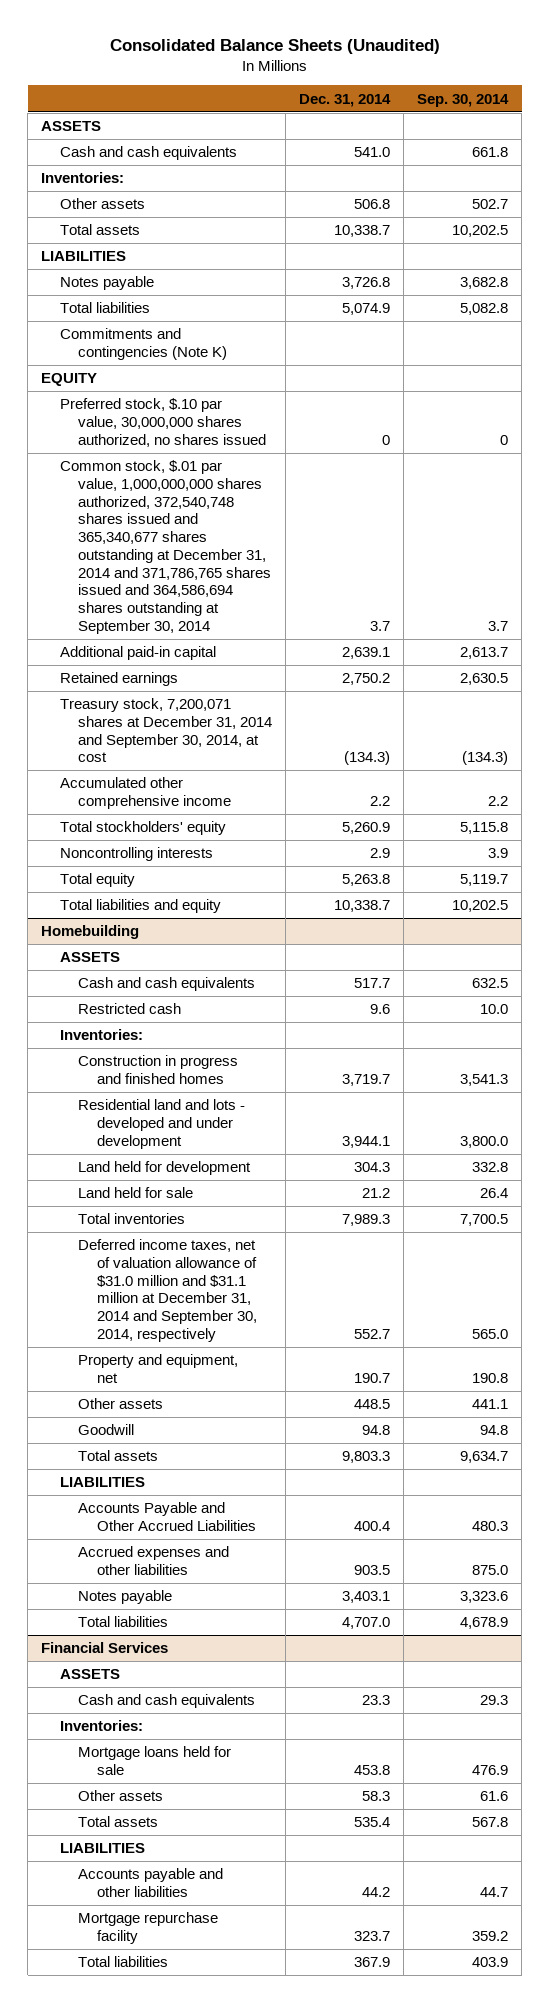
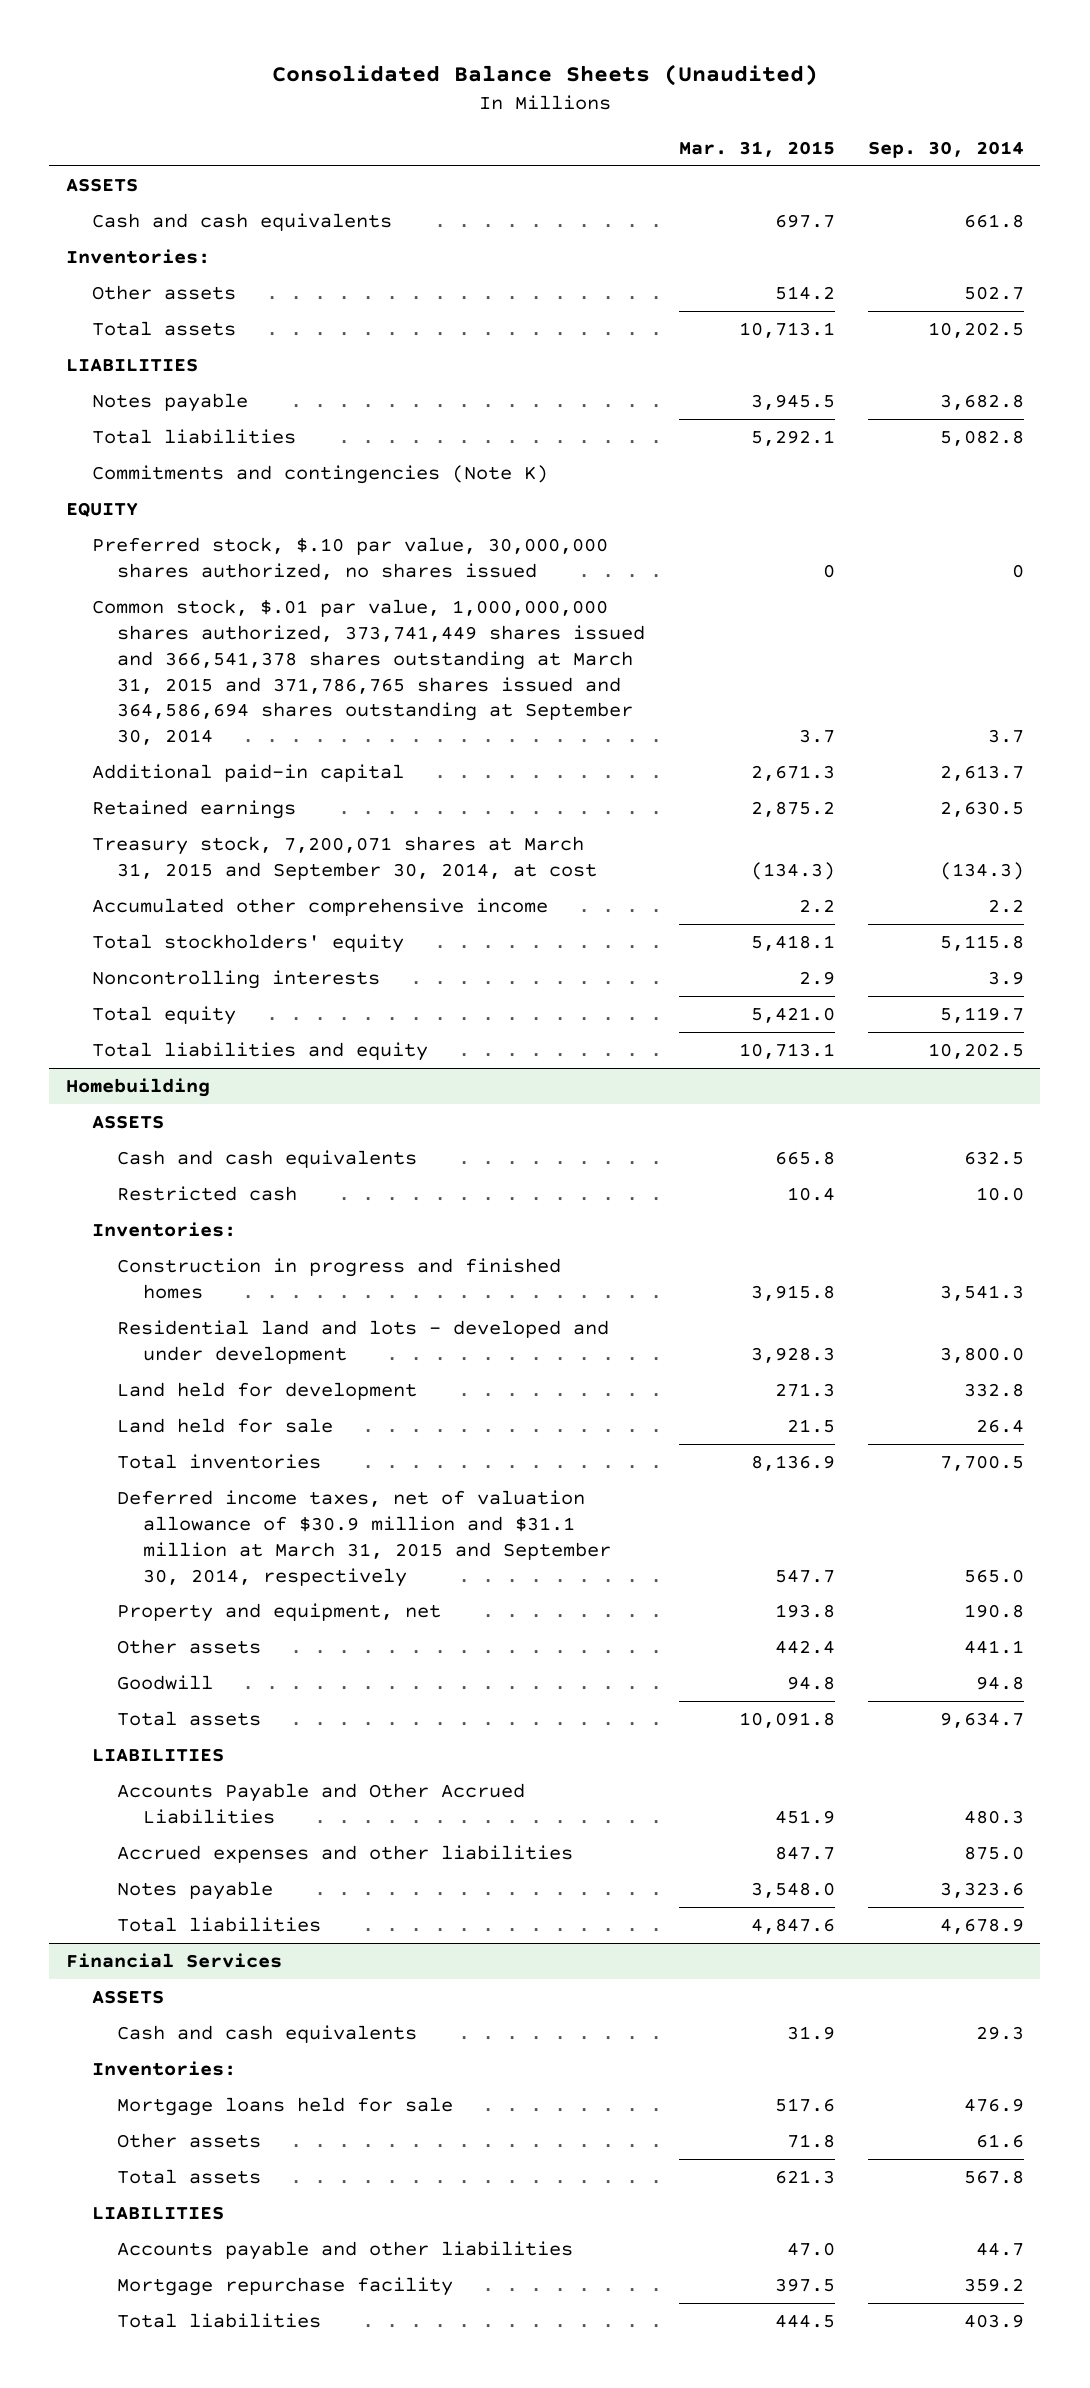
- | Dec. 31, 2014 | Sep. 30, 2014
+ | Mar. 31, 2015 | Sep. 30, 2014
- Common stock, $.01 par value, 1,000,000,000 shares authorized, 372,540,748 shares issued and 365,340,677 shares outstanding at December 31, 2014 and 371,786,765 shares issued and 364,586,694 shares outstanding at September 30, 2014 | 3.7 | 3.7
+ Common stock, $.01 par value, 1,000,000,000 shares authorized, 373,741,449 shares issued and 366,541,378 shares outstanding at March 31, 2015 and 371,786,765 shares issued and 364,586,694 shares outstanding at September 30, 2014 | 3.7 | 3.7
- Treasury stock, 7,200,071 shares at December 31, 2014 and September 30, 2014, at cost | (134.3) | (134.3)
+ Treasury stock, 7,200,071 shares at March 31, 2015 and September 30, 2014, at cost | (134.3) | (134.3)
@ Homebuilding
- Deferred income taxes, net of valuation allowance of $31.0 million and $31.1 million at December 31, 2014 and September 30, 2014, respectively | 552.7 | 565.0
+ Deferred income taxes, net of valuation allowance of $30.9 million and $31.1 million at March 31, 2015 and September 30, 2014, respectively | 547.7 | 565.0

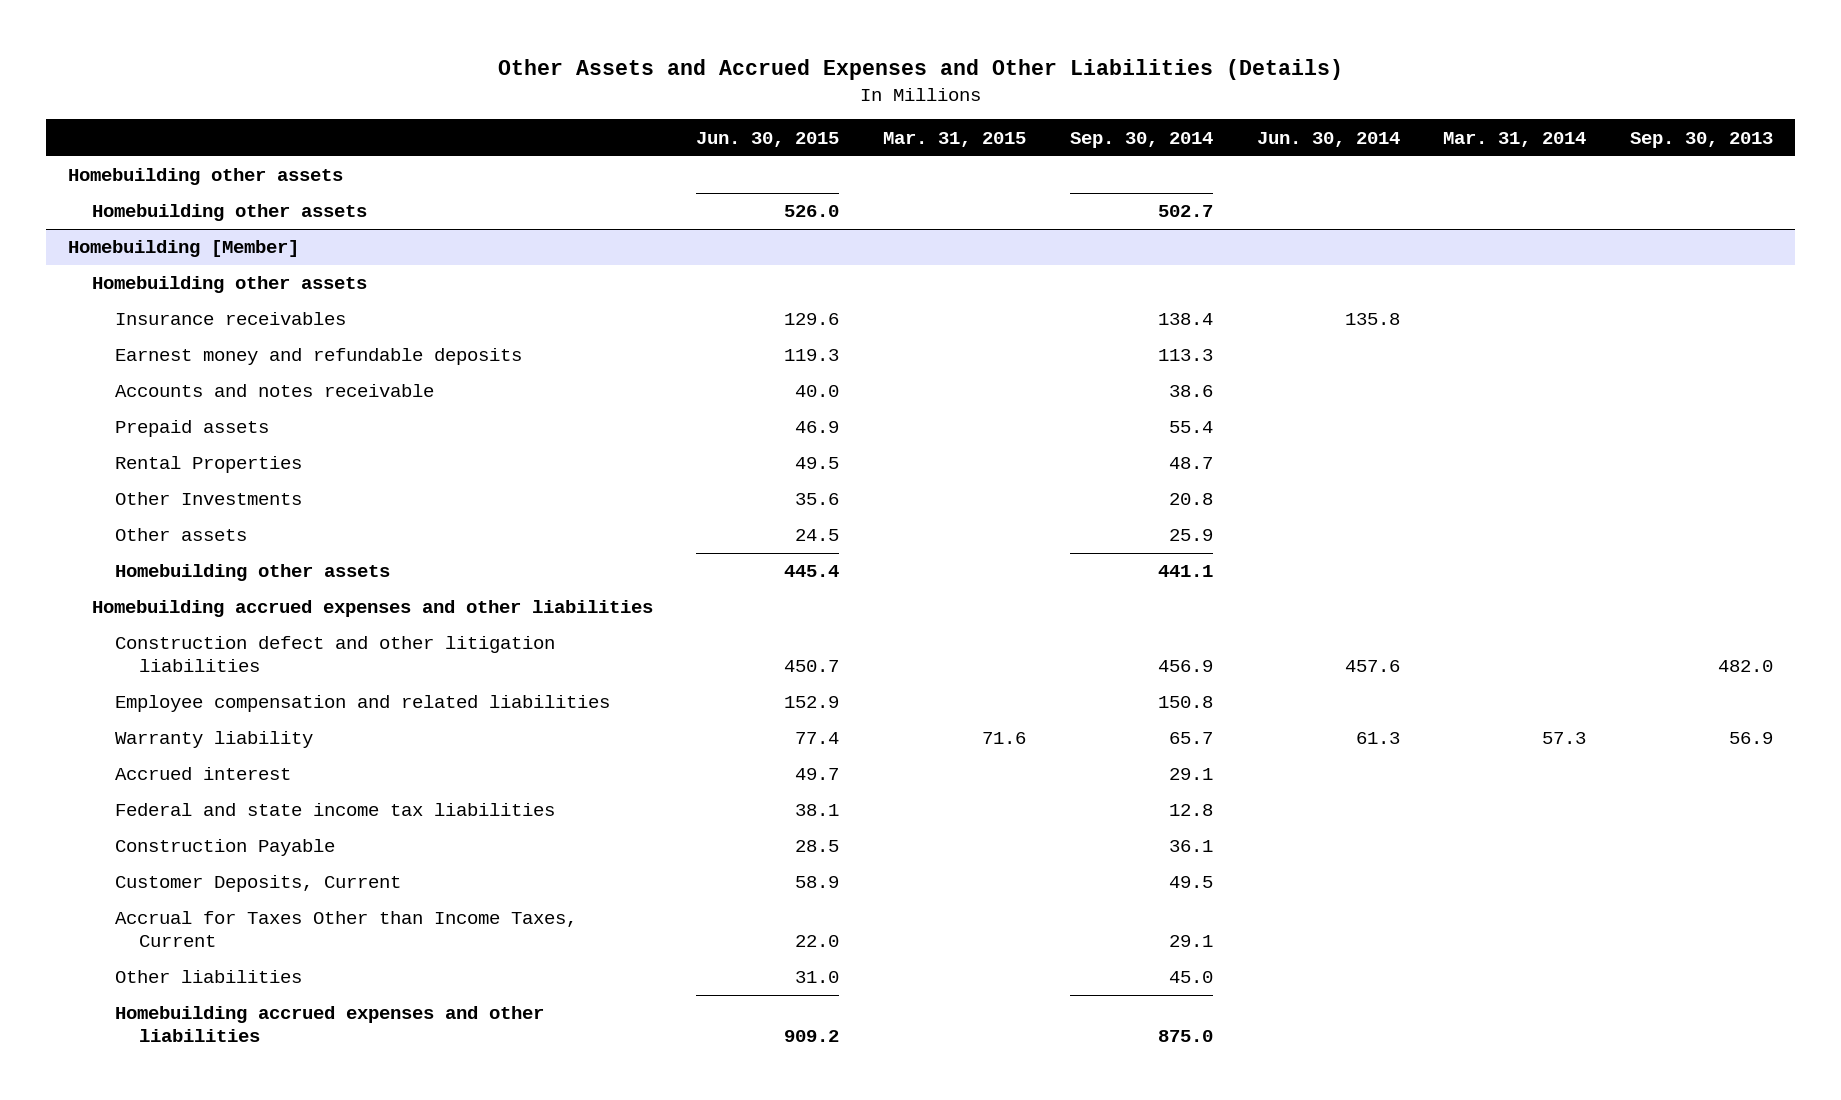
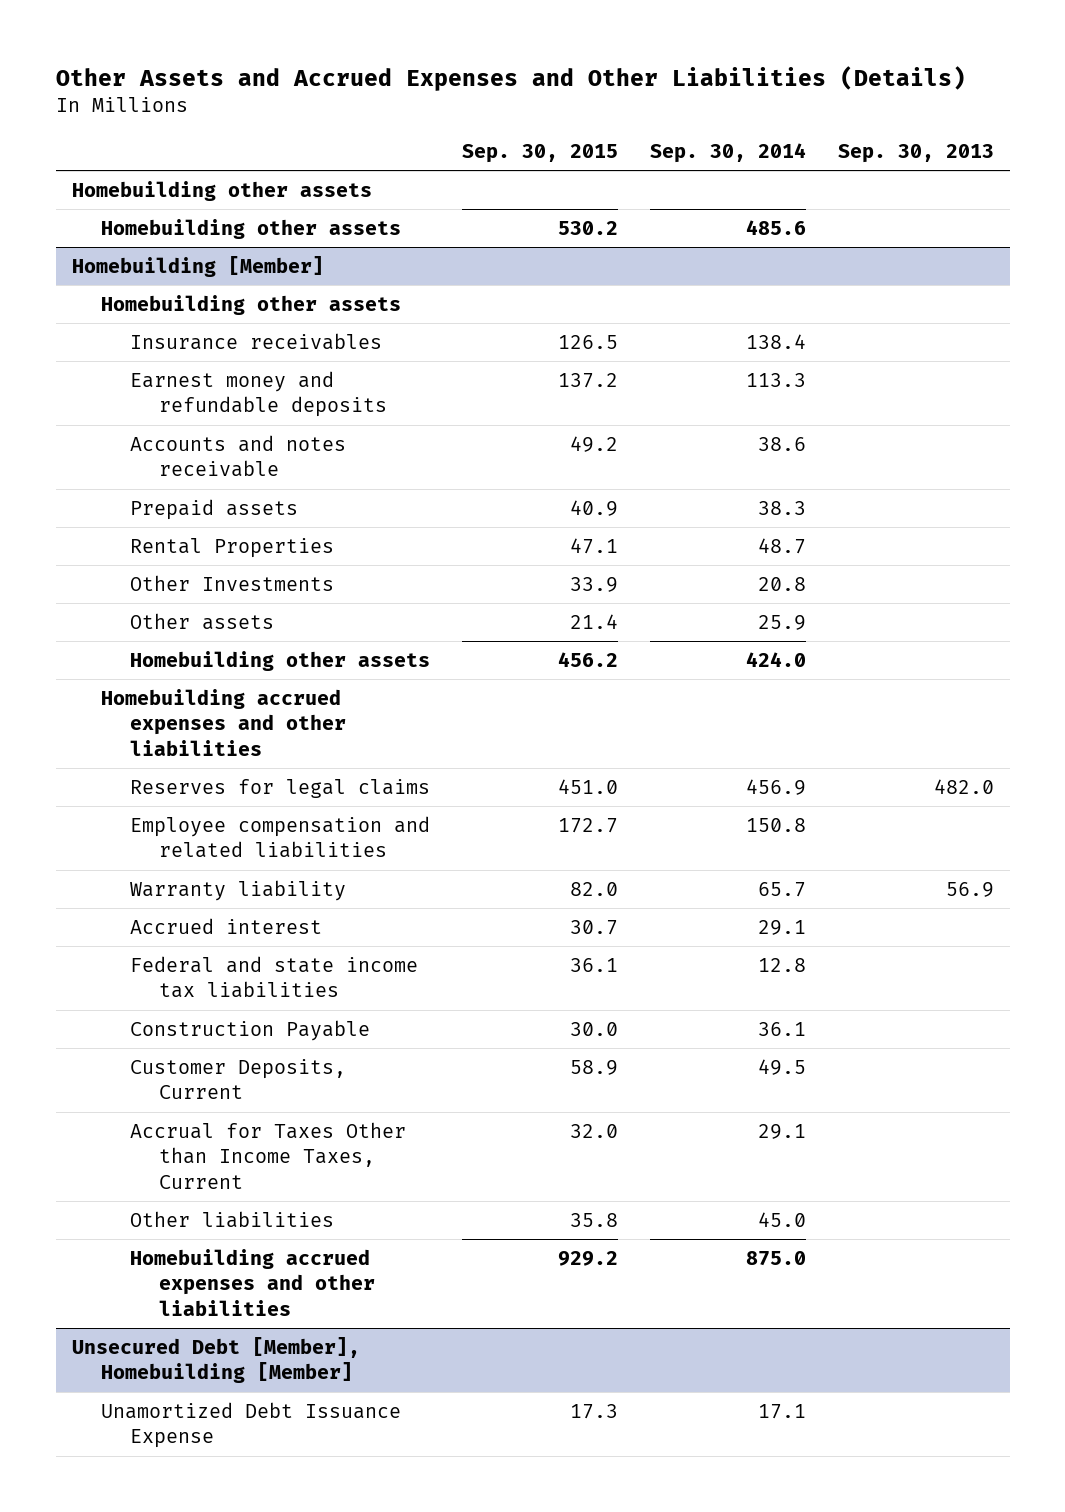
- | Jun. 30, 2015 | Mar. 31, 2015 | Sep. 30, 2014 | Jun. 30, 2014 | Mar. 31, 2014 | Sep. 30, 2013
+ | Sep. 30, 2015 | Sep. 30, 2014 | Sep. 30, 2013
- Homebuilding other assets | 526.0 | | 502.7 | | |
+ Homebuilding other assets | 530.2 | 485.6 |
@ Homebuilding [Member]
- Prepaid assets | 46.9 | | 55.4 | | |
+ Prepaid assets | 40.9 | 38.3 |
- Homebuilding other assets | 445.4 | | 441.1 | | |
+ Homebuilding other assets | 456.2 | 424.0 |
- Construction defect and other litigation liabilities | 450.7 | | 456.9 | 457.6 | | 482.0
+ Reserves for legal claims | 451.0 | 456.9 | 482.0
+ Unsecured Debt [Member], Homebuilding [Member]
+ Unamortized Debt Issuance Expense | 17.3 | 17.1 |

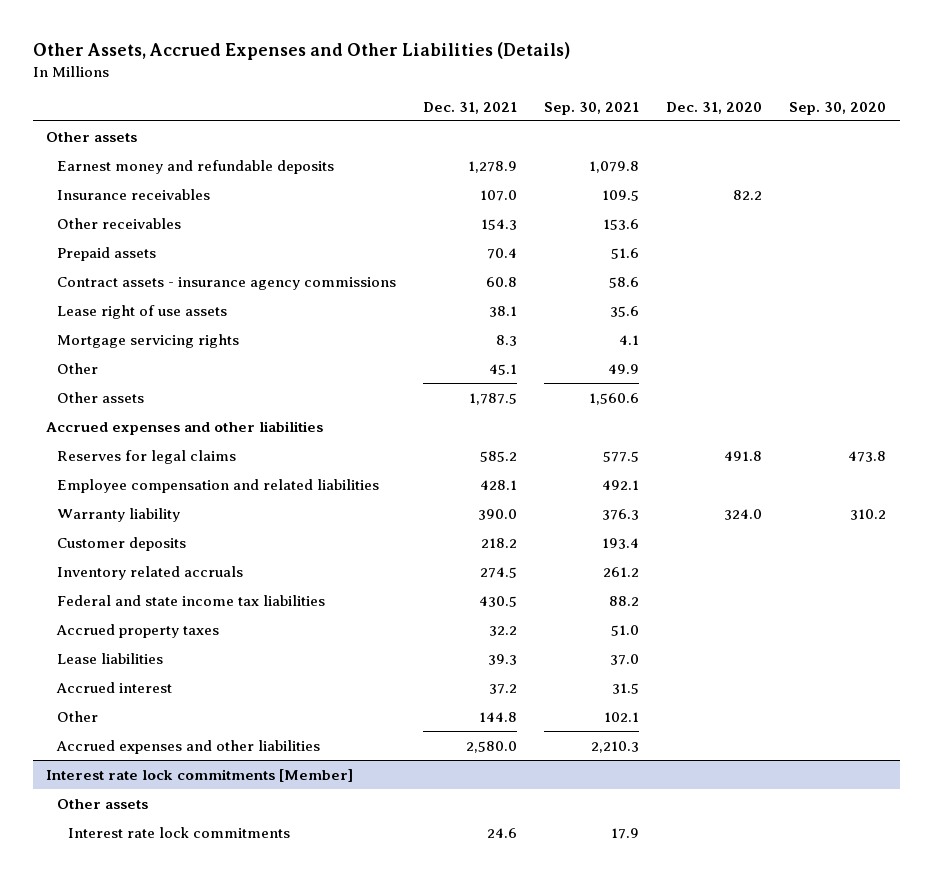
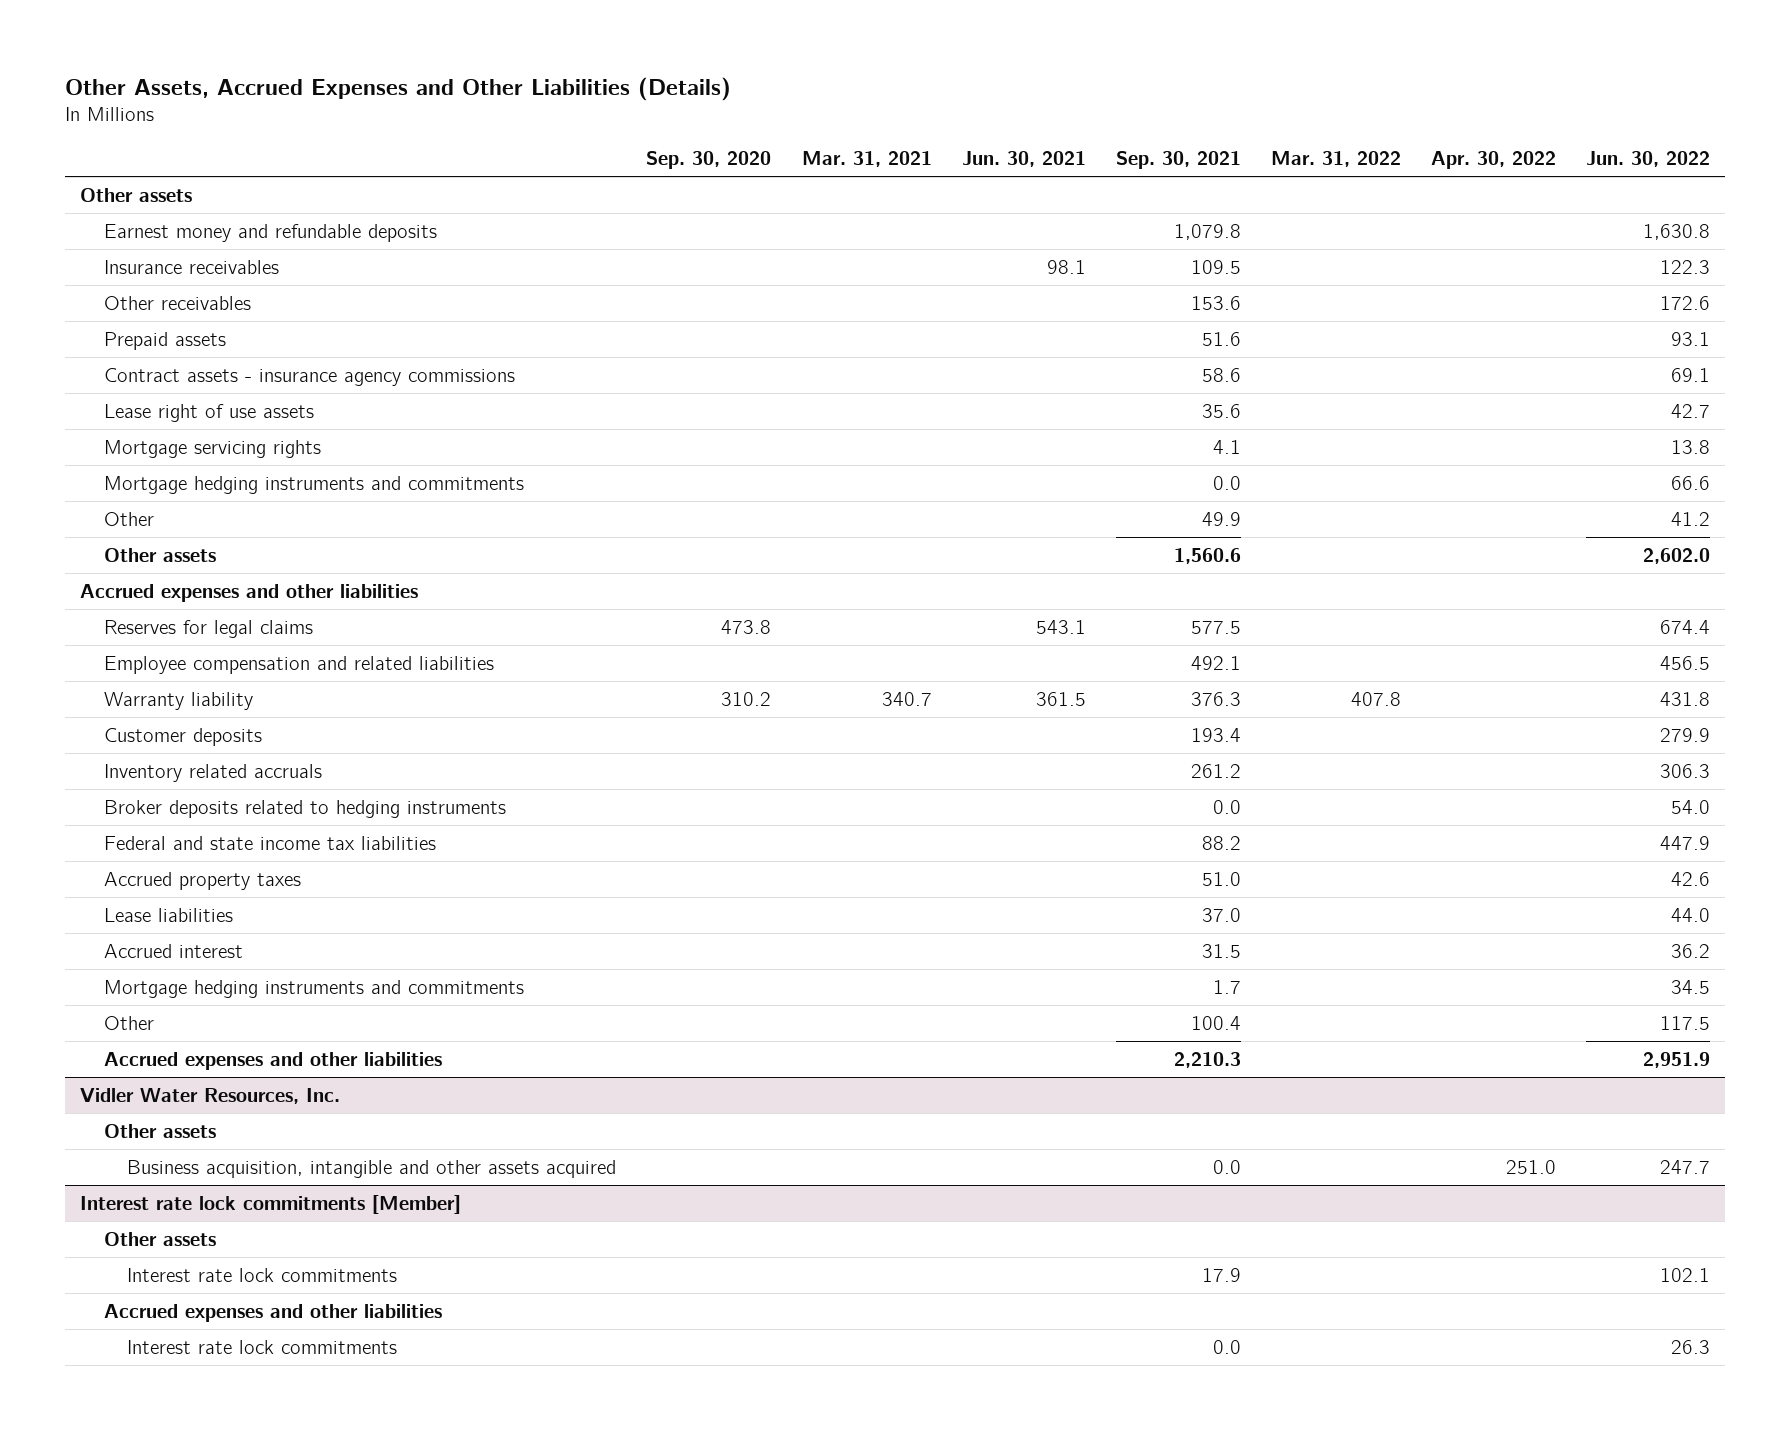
- | Dec. 31, 2021 | Sep. 30, 2021 | Dec. 31, 2020 | Sep. 30, 2020
+ | Sep. 30, 2020 | Mar. 31, 2021 | Jun. 30, 2021 | Sep. 30, 2021 | Mar. 31, 2022 | Apr. 30, 2022 | Jun. 30, 2022
+ Mortgage hedging instruments and commitments | | | | 0.0 | | | 66.6
+ Broker deposits related to hedging instruments | | | | 0.0 | | | 54.0
- Other | 144.8 | 102.1 | |
+ Mortgage hedging instruments and commitments | | | | 1.7 | | | 34.5
+ Other | | | | 100.4 | | | 117.5
+ Vidler Water Resources, Inc.
+ Other assets
+ Business acquisition, intangible and other assets acquired | | | | 0.0 | | 251.0 | 247.7
@ Interest rate lock commitments [Member]
+ Accrued expenses and other liabilities
+ Interest rate lock commitments | | | | 0.0 | | | 26.3

